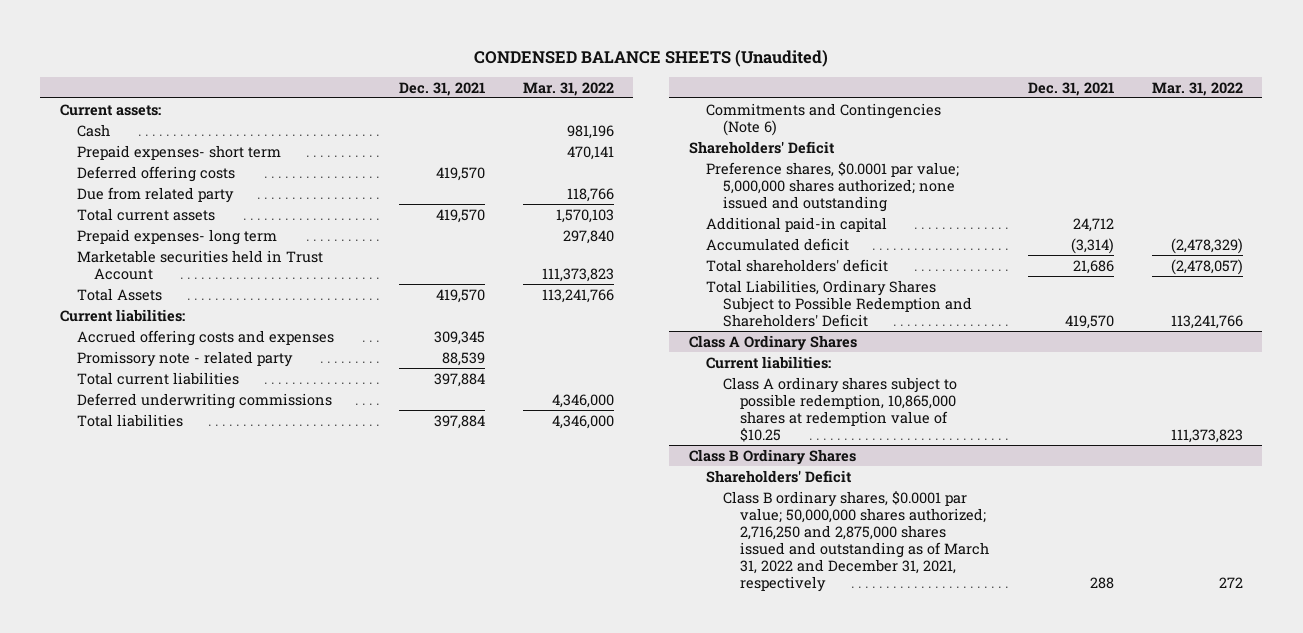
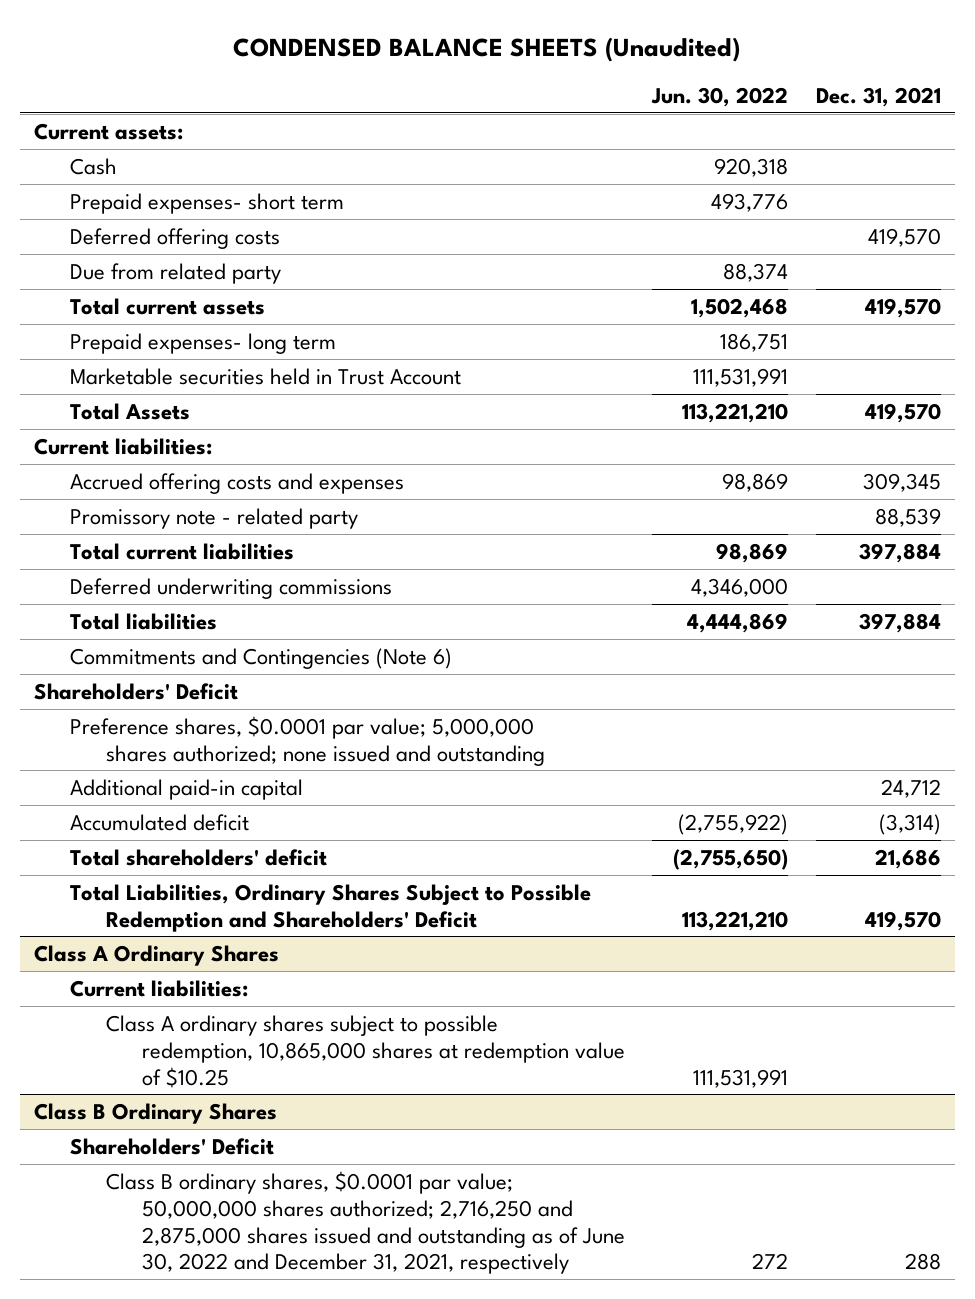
- | Dec. 31, 2021 | Mar. 31, 2022
+ | Jun. 30, 2022 | Dec. 31, 2021
@ Class B Ordinary Shares
- Class B ordinary shares, $0.0001 par value; 50,000,000 shares authorized; 2,716,250 and 2,875,000 shares issued and outstanding as of March 31, 2022 and December 31, 2021, respectively | 288 | 272
+ Class B ordinary shares, $0.0001 par value; 50,000,000 shares authorized; 2,716,250 and 2,875,000 shares issued and outstanding as of June 30, 2022 and December 31, 2021, respectively | 272 | 288

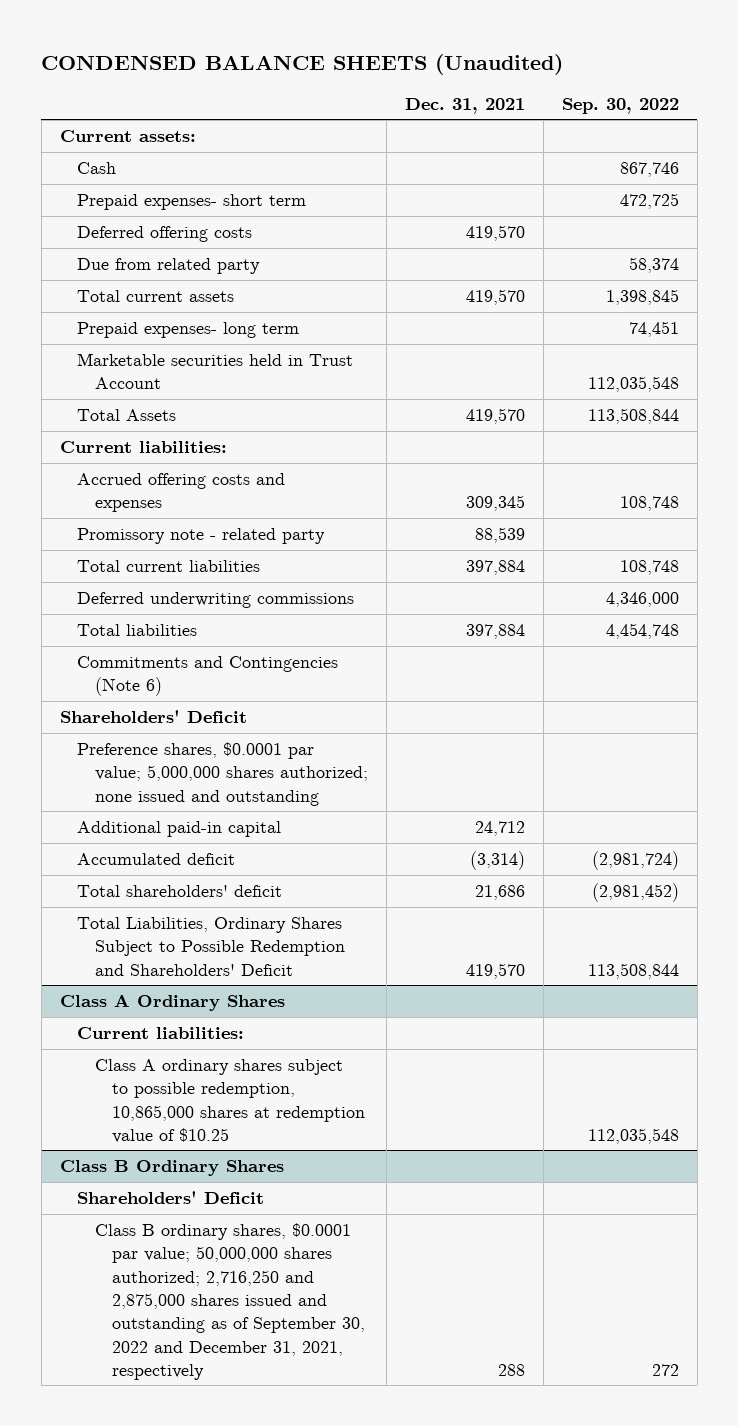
- | Jun. 30, 2022 | Dec. 31, 2021
+ | Dec. 31, 2021 | Sep. 30, 2022
@ Class B Ordinary Shares
- Class B ordinary shares, $0.0001 par value; 50,000,000 shares authorized; 2,716,250 and 2,875,000 shares issued and outstanding as of June 30, 2022 and December 31, 2021, respectively | 272 | 288
+ Class B ordinary shares, $0.0001 par value; 50,000,000 shares authorized; 2,716,250 and 2,875,000 shares issued and outstanding as of September 30, 2022 and December 31, 2021, respectively | 288 | 272

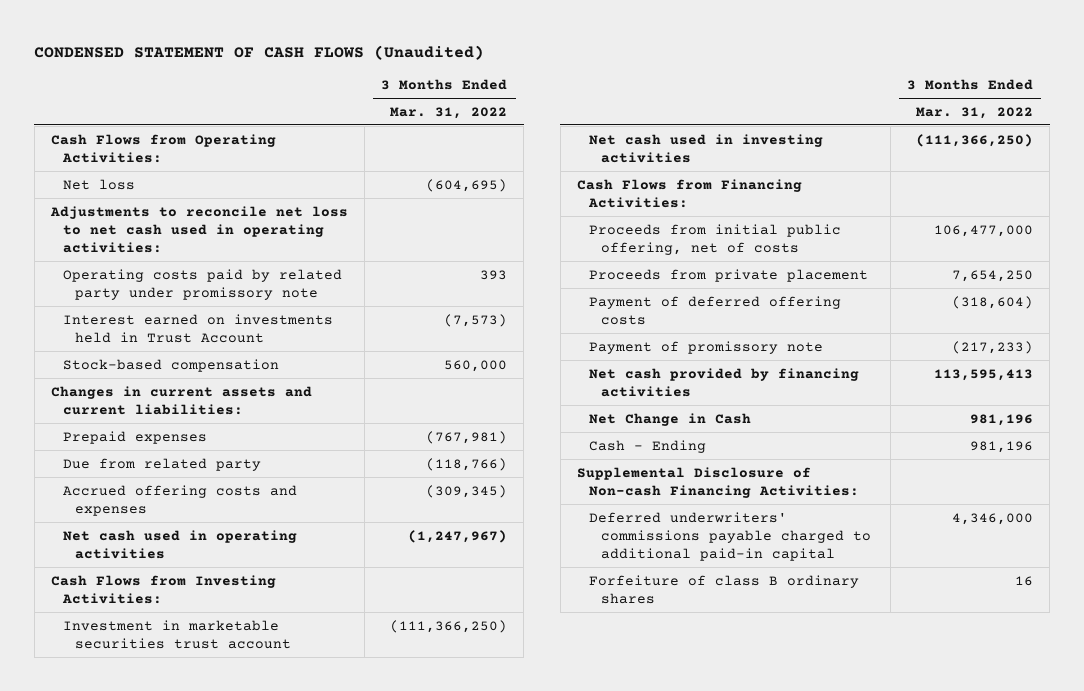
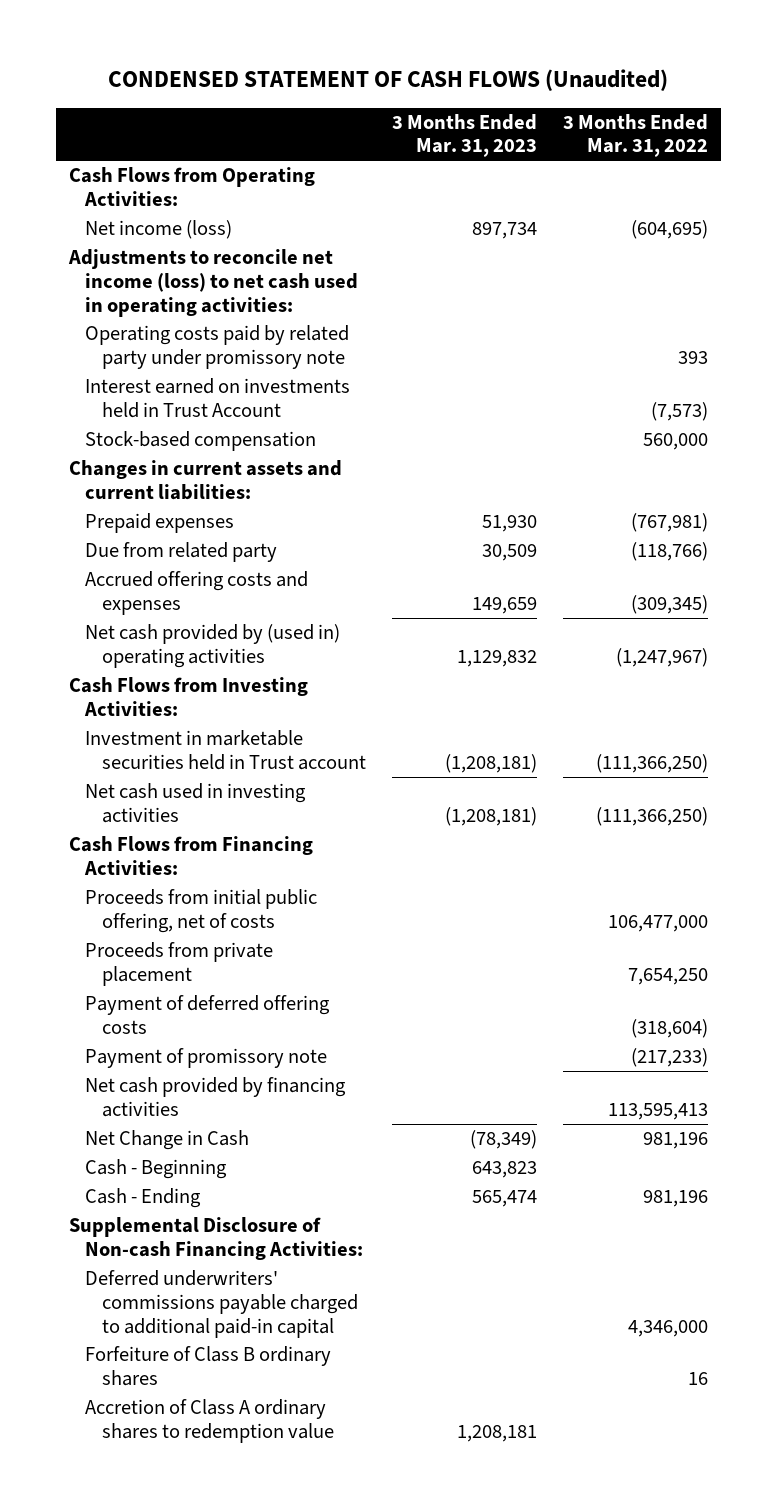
- | 3 Months Ended Mar. 31, 2022
+ | 3 Months Ended Mar. 31, 2023 | 3 Months Ended Mar. 31, 2022
- Net loss | (604,695)
- Adjustments to reconcile net loss to net cash used in operating activities:
+ Net income (loss) | 897,734 | (604,695)
+ Adjustments to reconcile net income (loss) to net cash used in operating activities:
- Net cash used in operating activities | (1,247,967)
+ Net cash provided by (used in) operating activities | 1,129,832 | (1,247,967)
- Investment in marketable securities trust account | (111,366,250)
+ Investment in marketable securities held in Trust account | (1,208,181) | (111,366,250)
+ Cash - Beginning | 643,823 |
- Forfeiture of class B ordinary shares | 16
+ Forfeiture of Class B ordinary shares | | 16
+ Accretion of Class A ordinary shares to redemption value | 1,208,181 |

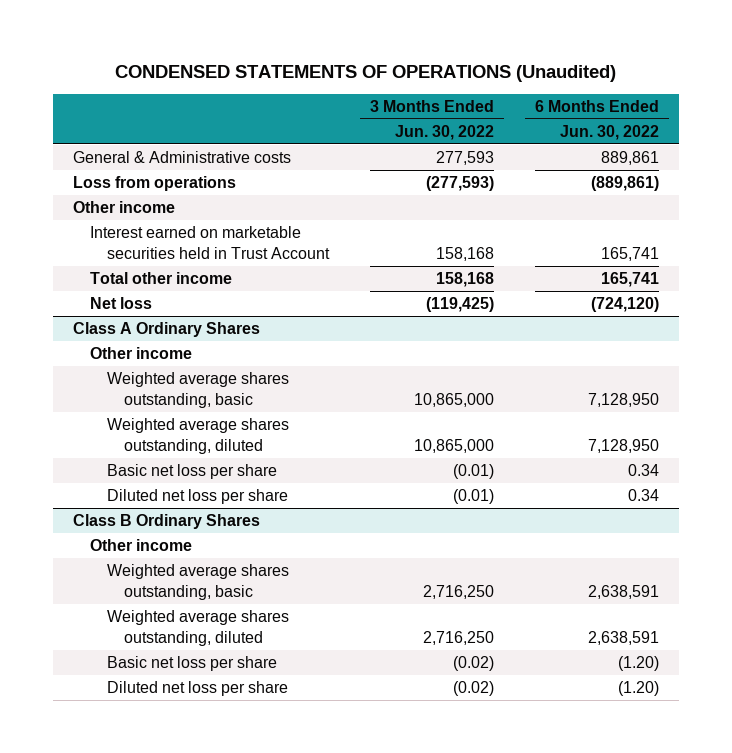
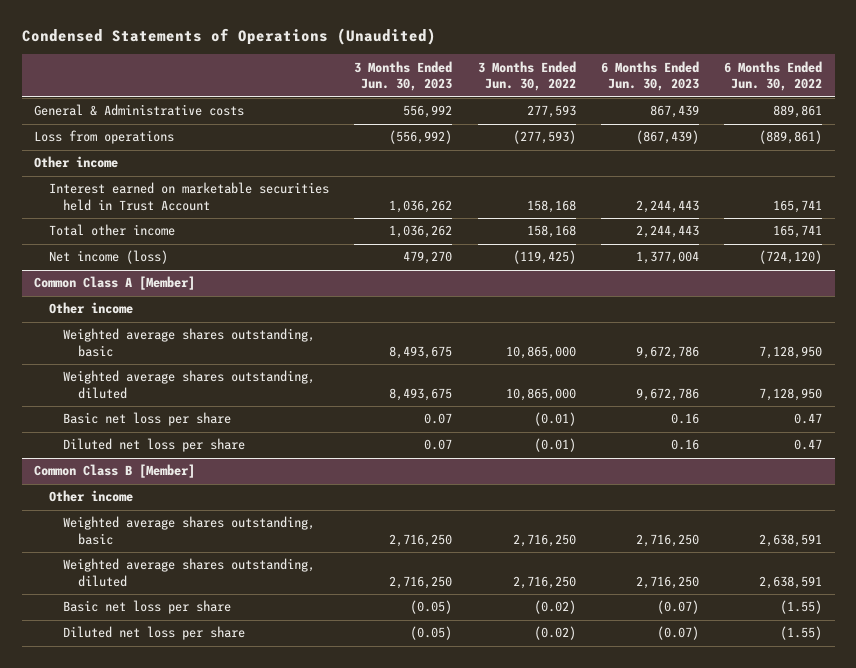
- CONDENSED STATEMENTS OF OPERATIONS (Unaudited)
+ Condensed Statements of Operations (Unaudited)
- | 3 Months Ended Jun. 30, 2022 | 6 Months Ended Jun. 30, 2022
+ | 3 Months Ended Jun. 30, 2023 | 3 Months Ended Jun. 30, 2022 | 6 Months Ended Jun. 30, 2023 | 6 Months Ended Jun. 30, 2022
- Net loss | (119,425) | (724,120)
- Class A Ordinary Shares
+ Net income (loss) | 479,270 | (119,425) | 1,377,004 | (724,120)
+ Common Class A [Member]
- Basic net loss per share | (0.01) | 0.34
- Diluted net loss per share | (0.01) | 0.34
- Class B Ordinary Shares
+ Basic net loss per share | 0.07 | (0.01) | 0.16 | 0.47
+ Diluted net loss per share | 0.07 | (0.01) | 0.16 | 0.47
+ Common Class B [Member]
- Basic net loss per share | (0.02) | (1.20)
- Diluted net loss per share | (0.02) | (1.20)
+ Basic net loss per share | (0.05) | (0.02) | (0.07) | (1.55)
+ Diluted net loss per share | (0.05) | (0.02) | (0.07) | (1.55)

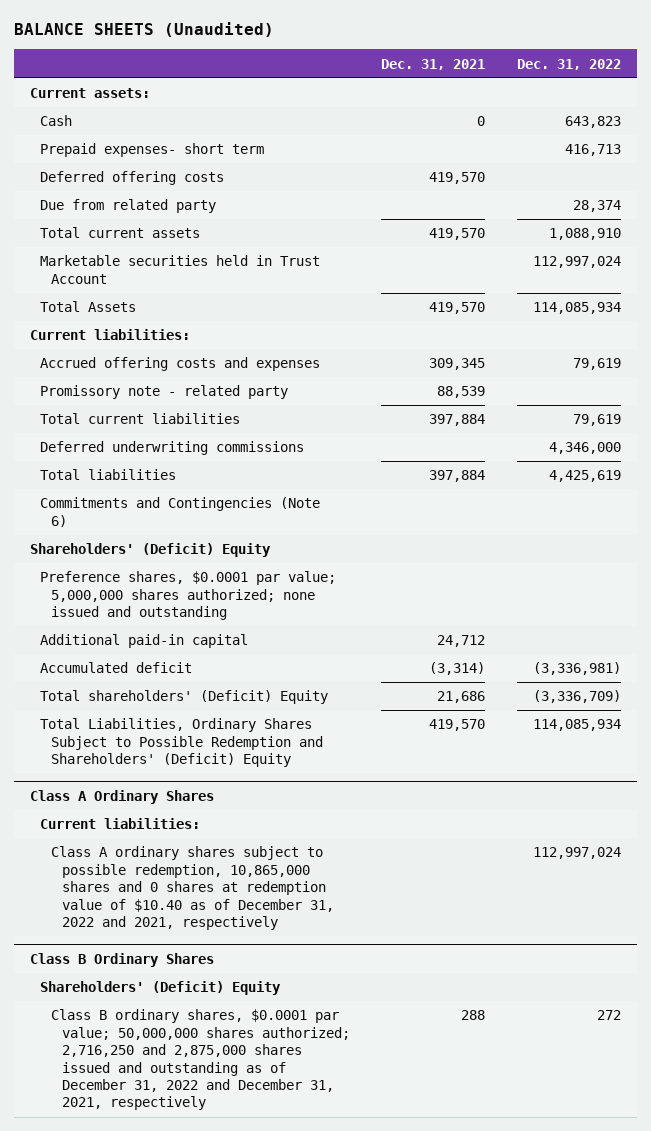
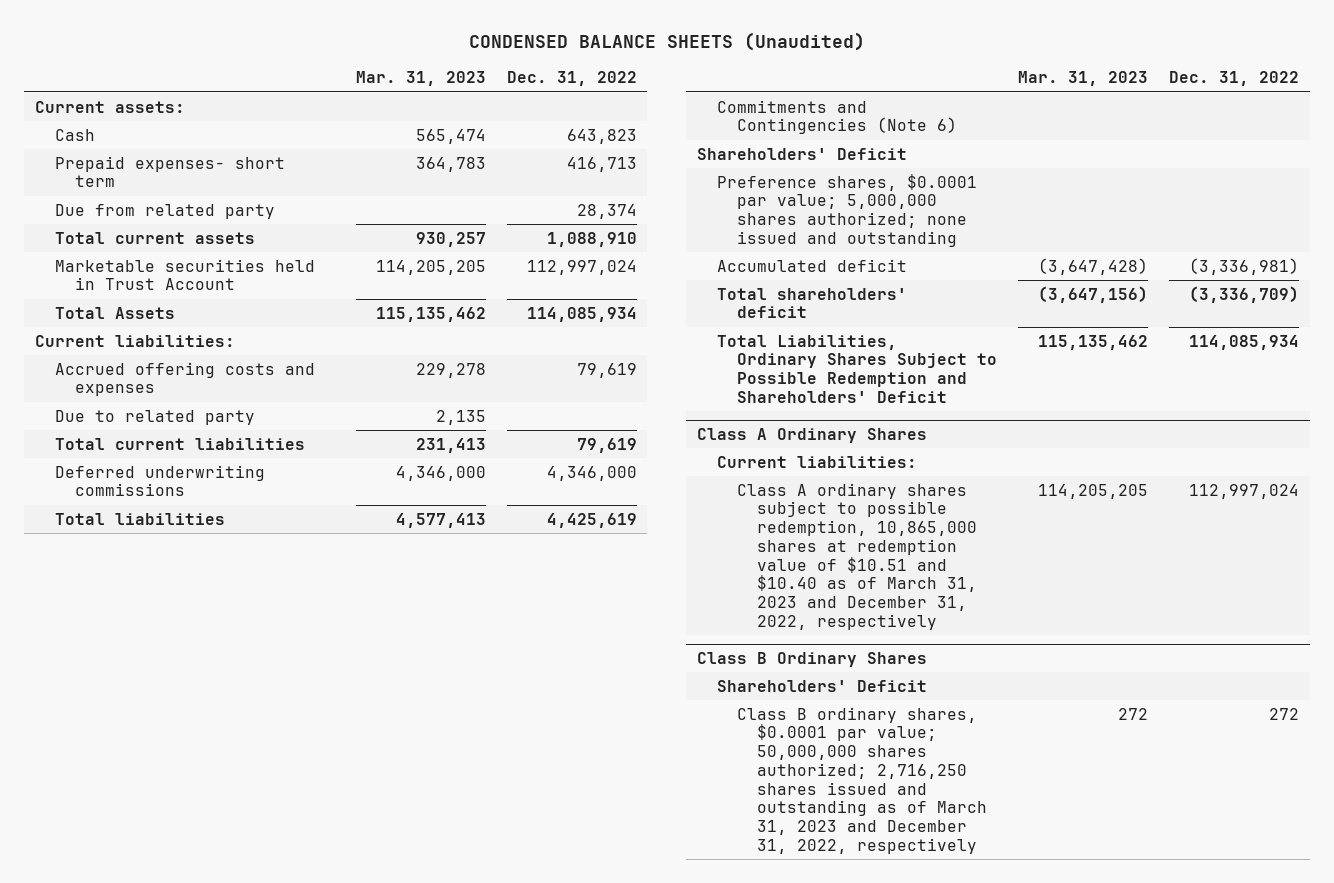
- BALANCE SHEETS (Unaudited)
+ CONDENSED BALANCE SHEETS (Unaudited)
- | Dec. 31, 2021 | Dec. 31, 2022
+ | Mar. 31, 2023 | Dec. 31, 2022
- Deferred offering costs | 419,570 |
- Promissory note - related party | 88,539 |
+ Due to related party | 2,135 |
- Shareholders' (Deficit) Equity
+ Shareholders' Deficit
- Additional paid-in capital | 24,712 |
- Total shareholders' (Deficit) Equity | 21,686 | (3,336,709)
- Total Liabilities, Ordinary Shares Subject to Possible Redemption and Shareholders' (Deficit) Equity | 419,570 | 114,085,934
+ Total shareholders' deficit | (3,647,156) | (3,336,709)
+ Total Liabilities, Ordinary Shares Subject to Possible Redemption and Shareholders' Deficit | 115,135,462 | 114,085,934
@ Class A Ordinary Shares
- Class A ordinary shares subject to possible redemption, 10,865,000 shares and 0 shares at redemption value of $10.40 as of December 31, 2022 and 2021, respectively | | 112,997,024
+ Class A ordinary shares subject to possible redemption, 10,865,000 shares at redemption value of $10.51 and $10.40 as of March 31, 2023 and December 31, 2022, respectively | 114,205,205 | 112,997,024
@ Class B Ordinary Shares
- Shareholders' (Deficit) Equity
- Class B ordinary shares, $0.0001 par value; 50,000,000 shares authorized; 2,716,250 and 2,875,000 shares issued and outstanding as of December 31, 2022 and December 31, 2021, respectively | 288 | 272
+ Shareholders' Deficit
+ Class B ordinary shares, $0.0001 par value; 50,000,000 shares authorized; 2,716,250 shares issued and outstanding as of March 31, 2023 and December 31, 2022, respectively | 272 | 272

